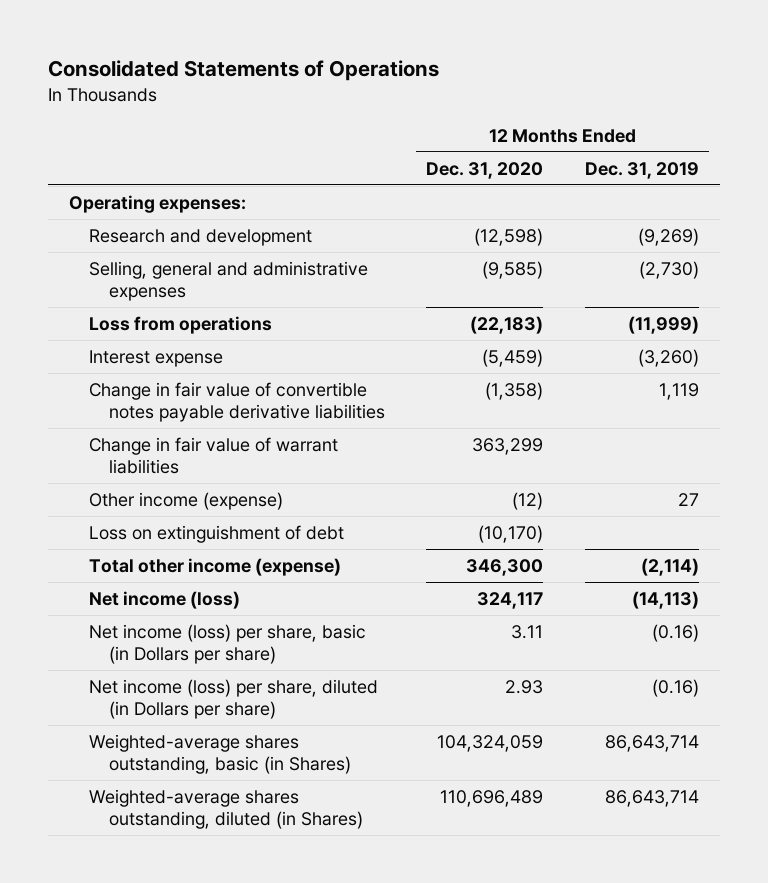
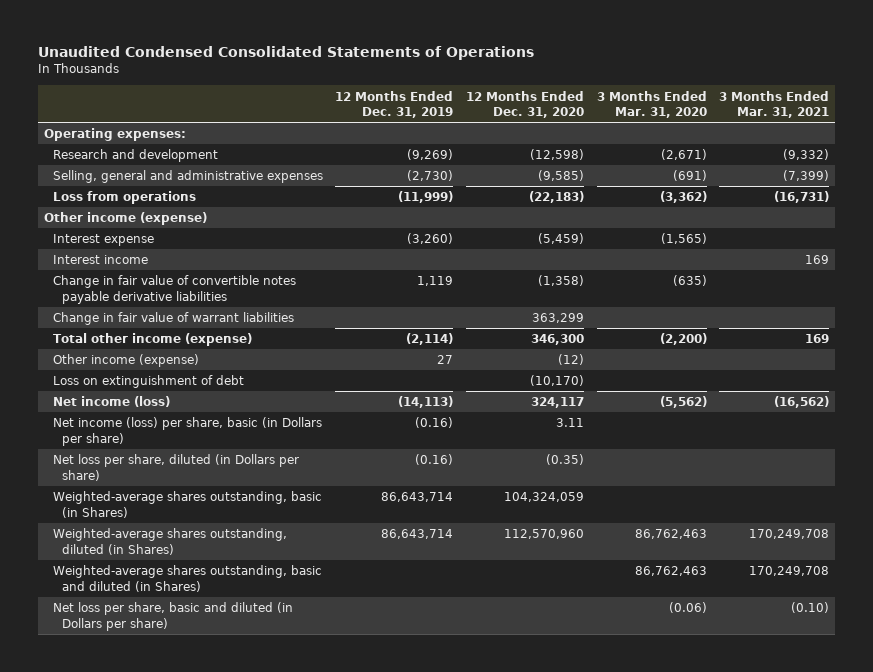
- Consolidated Statements of Operations
+ Unaudited Condensed Consolidated Statements of Operations
- | 12 Months Ended Dec. 31, 2020 | 12 Months Ended Dec. 31, 2019
+ | 12 Months Ended Dec. 31, 2019 | 12 Months Ended Dec. 31, 2020 | 3 Months Ended Mar. 31, 2020 | 3 Months Ended Mar. 31, 2021
+ Other income (expense)
+ Interest income | | | | 169
moved up: Total other income (expense) | (2,114) | 346,300 | (2,200) | 169
- Net income (loss) per share, diluted (in Dollars per share) | 2.93 | (0.16)
+ Net loss per share, diluted (in Dollars per share) | (0.16) | (0.35) | |
- Weighted-average shares outstanding, diluted (in Shares) | 110,696,489 | 86,643,714
+ Weighted-average shares outstanding, diluted (in Shares) | 86,643,714 | 112,570,960 | 86,762,463 | 170,249,708
+ Weighted-average shares outstanding, basic and diluted (in Shares) | | | 86,762,463 | 170,249,708
+ Net loss per share, basic and diluted (in Dollars per share) | | | (0.06) | (0.10)

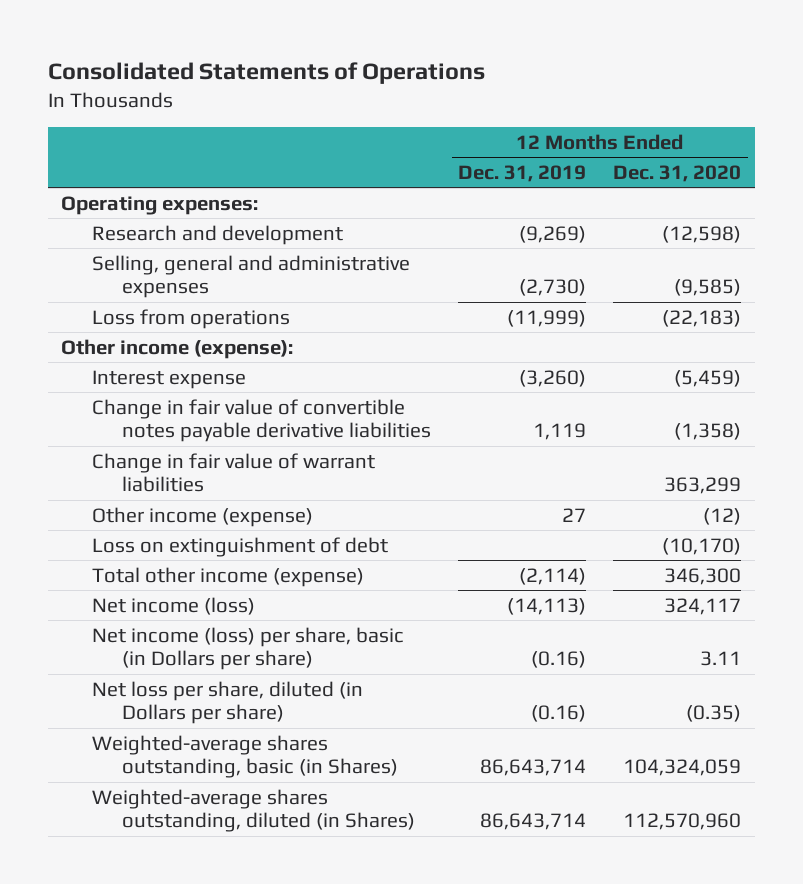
- Unaudited Condensed Consolidated Statements of Operations
+ Consolidated Statements of Operations
- | 12 Months Ended Dec. 31, 2019 | 12 Months Ended Dec. 31, 2020 | 3 Months Ended Mar. 31, 2020 | 3 Months Ended Mar. 31, 2021
+ | 12 Months Ended Dec. 31, 2019 | 12 Months Ended Dec. 31, 2020
- Other income (expense)
+ Other income (expense):
- Interest income | | | | 169
moved down: Total other income (expense) | (2,114) | 346,300
- Weighted-average shares outstanding, basic and diluted (in Shares) | | | 86,762,463 | 170,249,708
- Net loss per share, basic and diluted (in Dollars per share) | | | (0.06) | (0.10)

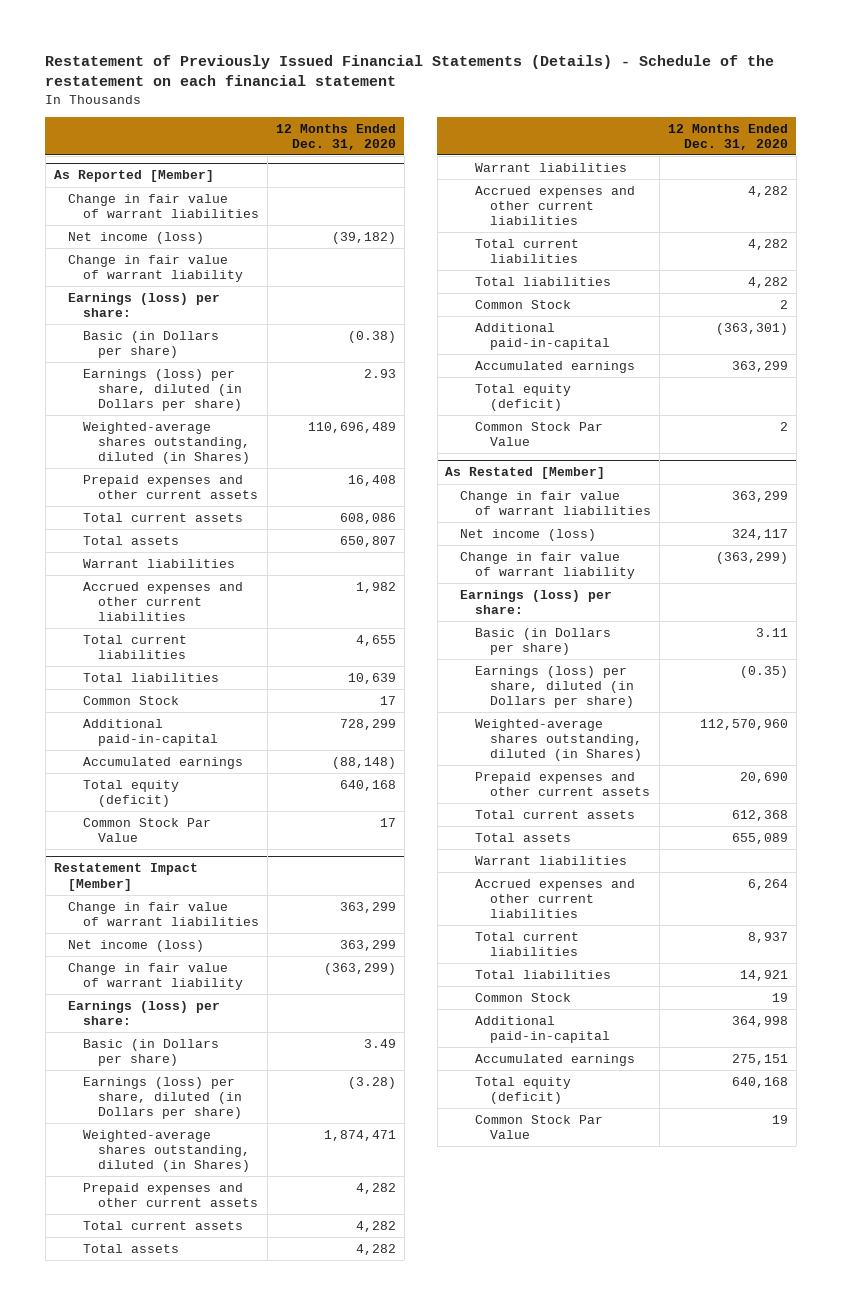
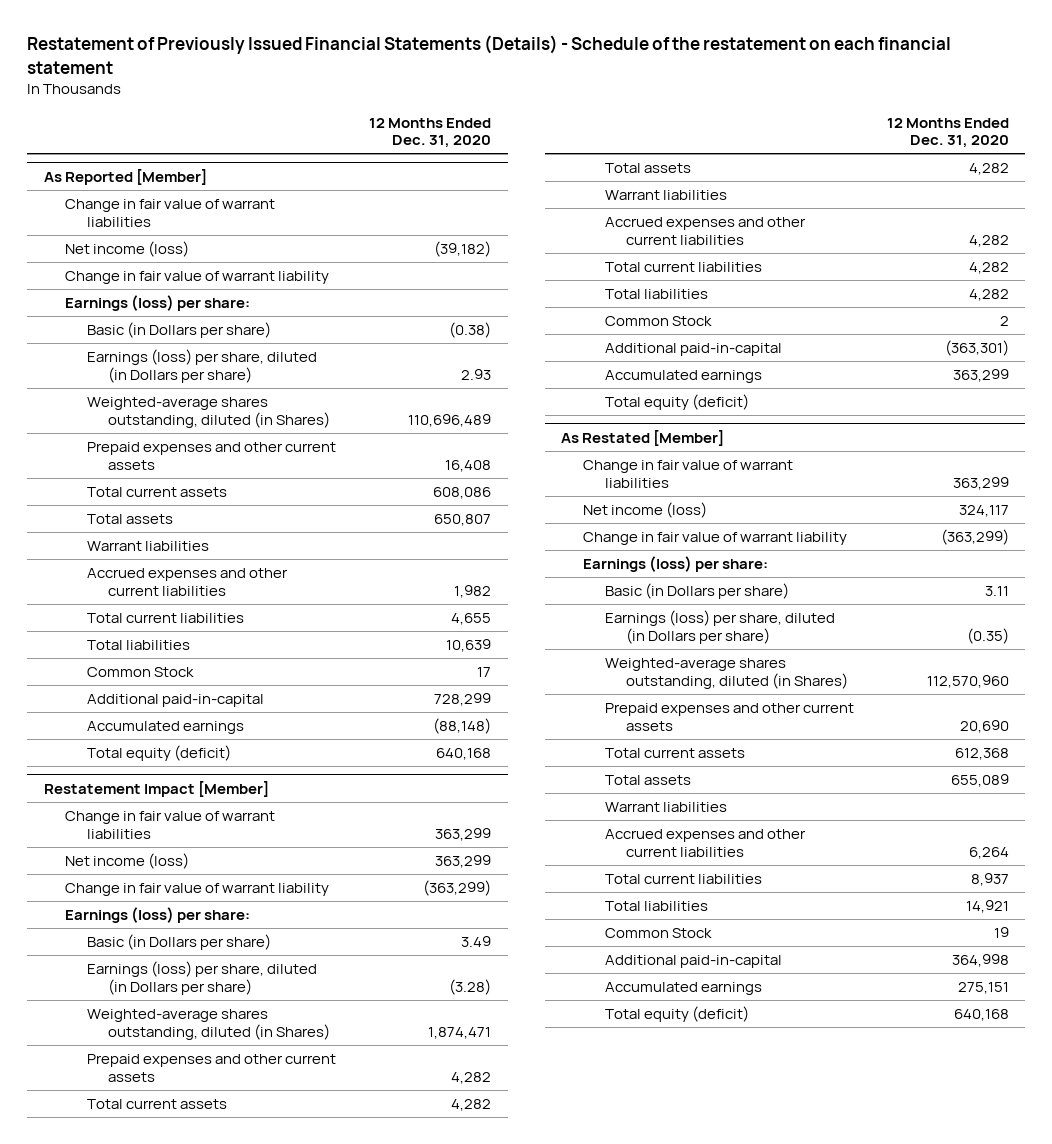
@ As Reported [Member]
- Common Stock Par Value | 17
@ Restatement Impact [Member]
- Common Stock Par Value | 2
@ As Restated [Member]
- Common Stock Par Value | 19

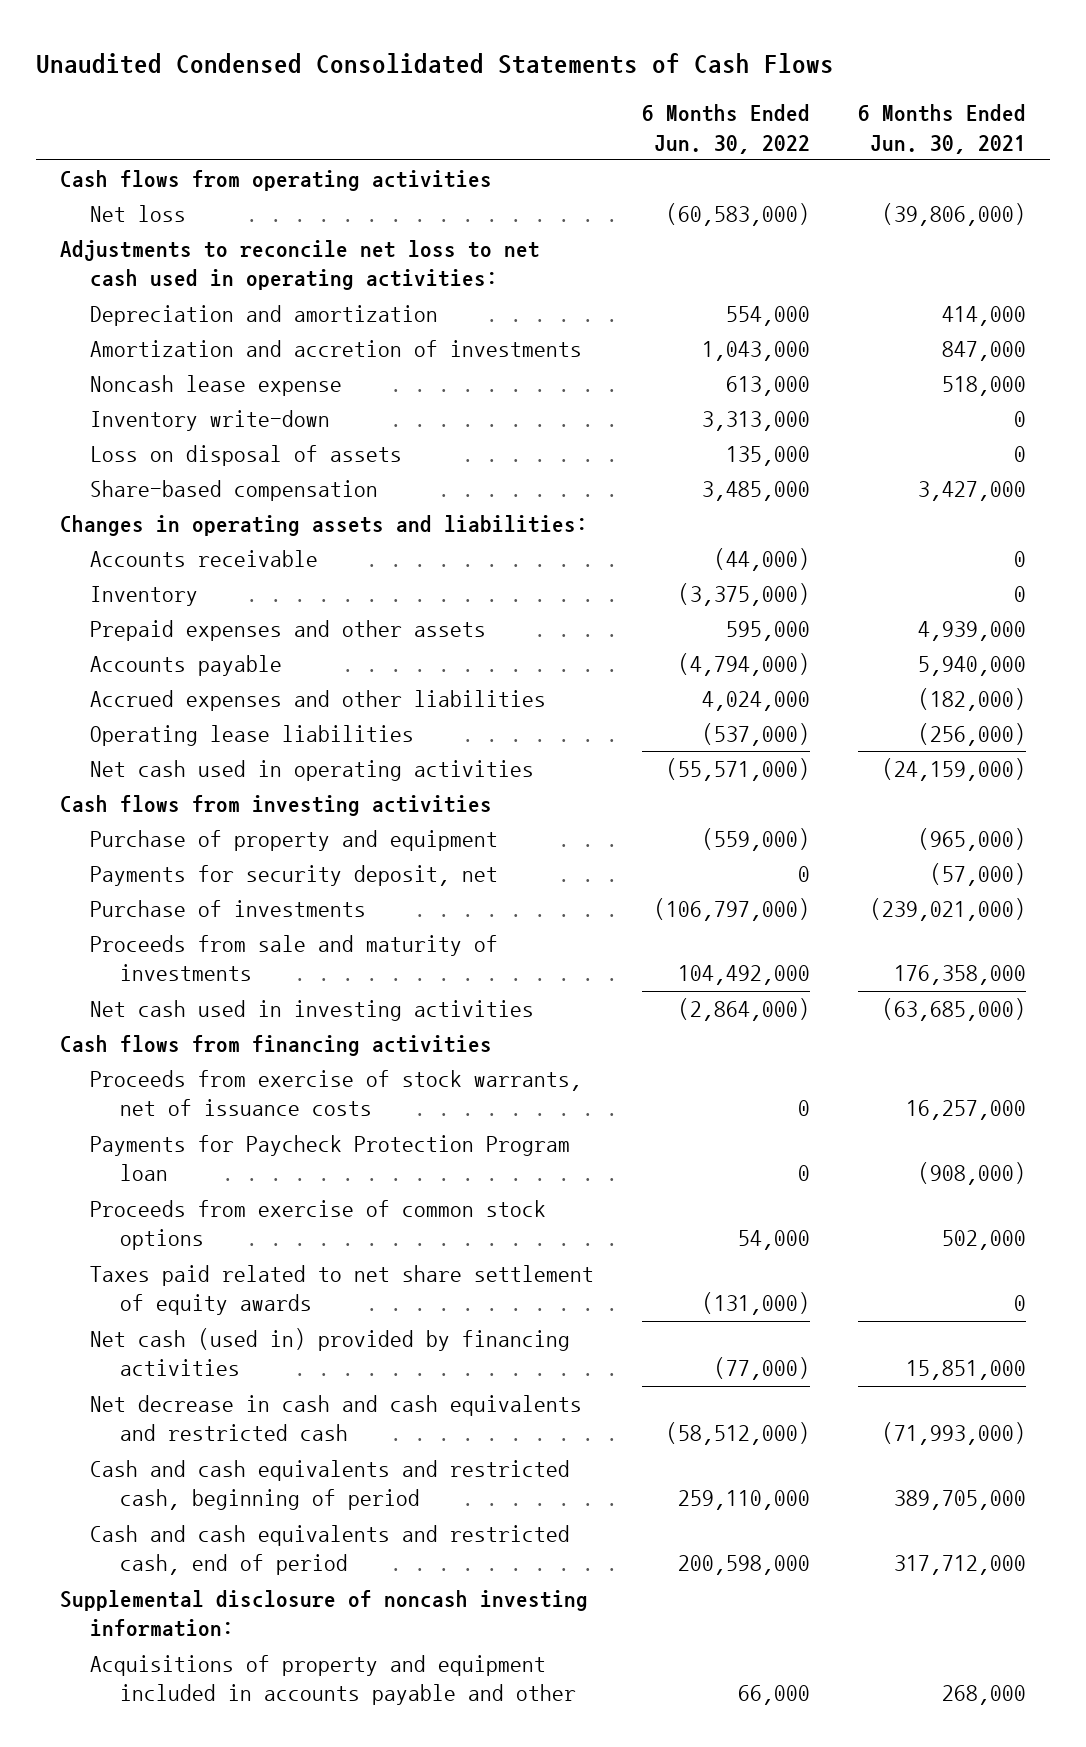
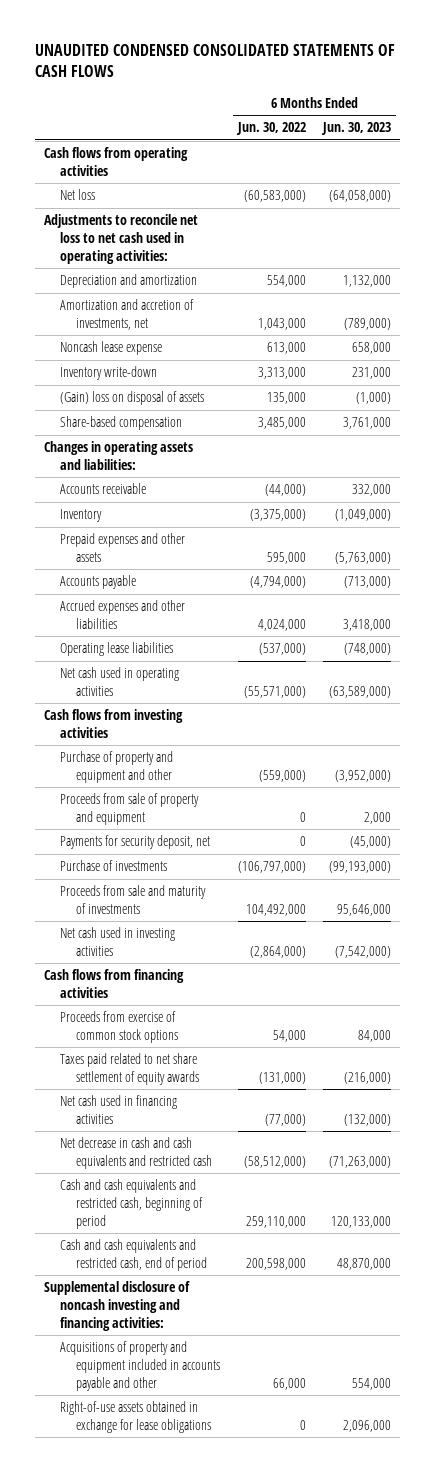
- Unaudited Condensed Consolidated Statements of Cash Flows
+ UNAUDITED CONDENSED CONSOLIDATED STATEMENTS OF CASH FLOWS
- | 6 Months Ended Jun. 30, 2022 | 6 Months Ended Jun. 30, 2021
+ | 6 Months Ended Jun. 30, 2022 | 6 Months Ended Jun. 30, 2023
- Amortization and accretion of investments | 1,043,000 | 847,000
+ Amortization and accretion of investments, net | 1,043,000 | (789,000)
- Loss on disposal of assets | 135,000 | 0
+ (Gain) loss on disposal of assets | 135,000 | (1,000)
- Purchase of property and equipment | (559,000) | (965,000)
+ Purchase of property and equipment and other | (559,000) | (3,952,000)
+ Proceeds from sale of property and equipment | 0 | 2,000
- Proceeds from exercise of stock warrants, net of issuance costs | 0 | 16,257,000
- Payments for Paycheck Protection Program loan | 0 | (908,000)
- Net cash (used in) provided by financing activities | (77,000) | 15,851,000
+ Net cash used in financing activities | (77,000) | (132,000)
- Supplemental disclosure of noncash investing information:
+ Supplemental disclosure of noncash investing and financing activities:
+ Right-of-use assets obtained in exchange for lease obligations | 0 | 2,096,000

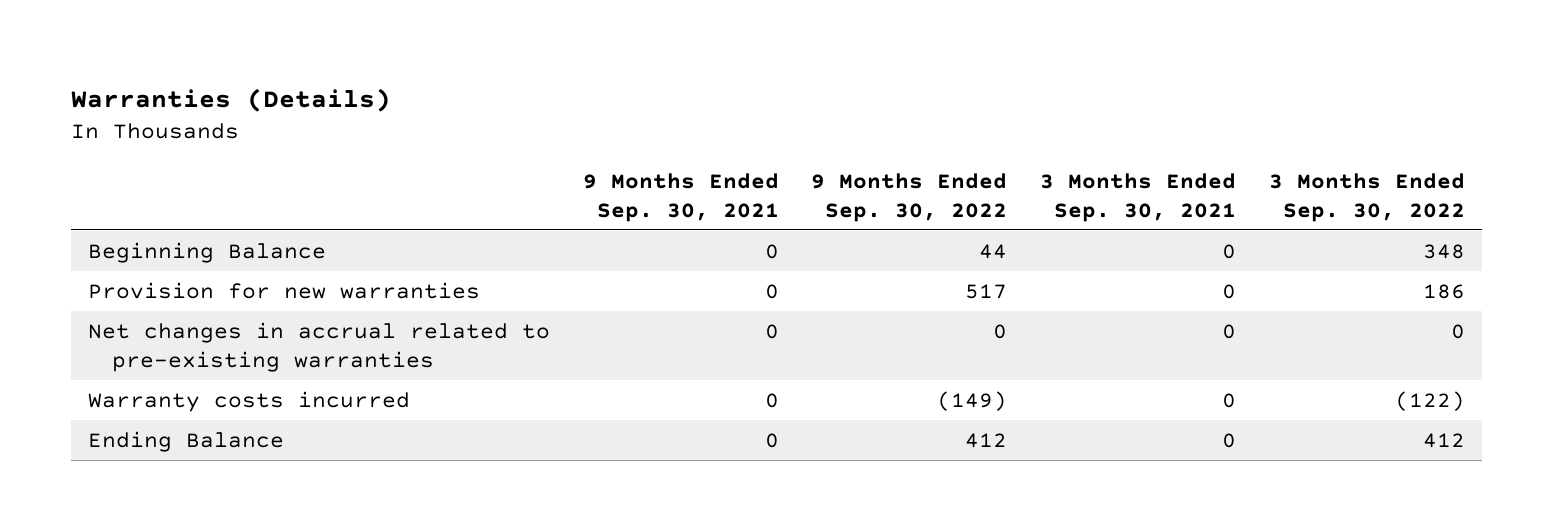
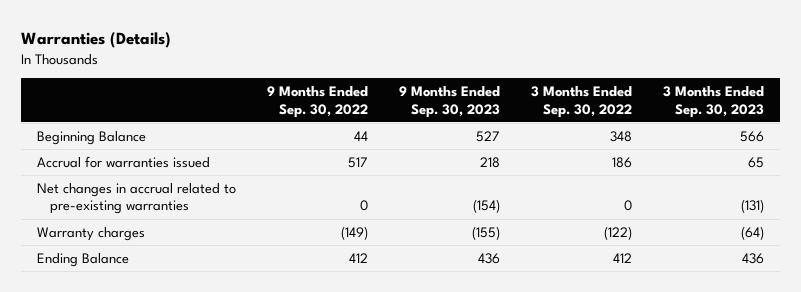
- | 9 Months Ended Sep. 30, 2021 | 9 Months Ended Sep. 30, 2022 | 3 Months Ended Sep. 30, 2021 | 3 Months Ended Sep. 30, 2022
+ | 9 Months Ended Sep. 30, 2022 | 9 Months Ended Sep. 30, 2023 | 3 Months Ended Sep. 30, 2022 | 3 Months Ended Sep. 30, 2023
- Provision for new warranties | 0 | 517 | 0 | 186
+ Accrual for warranties issued | 517 | 218 | 186 | 65
- Warranty costs incurred | 0 | (149) | 0 | (122)
+ Warranty charges | (149) | (155) | (122) | (64)

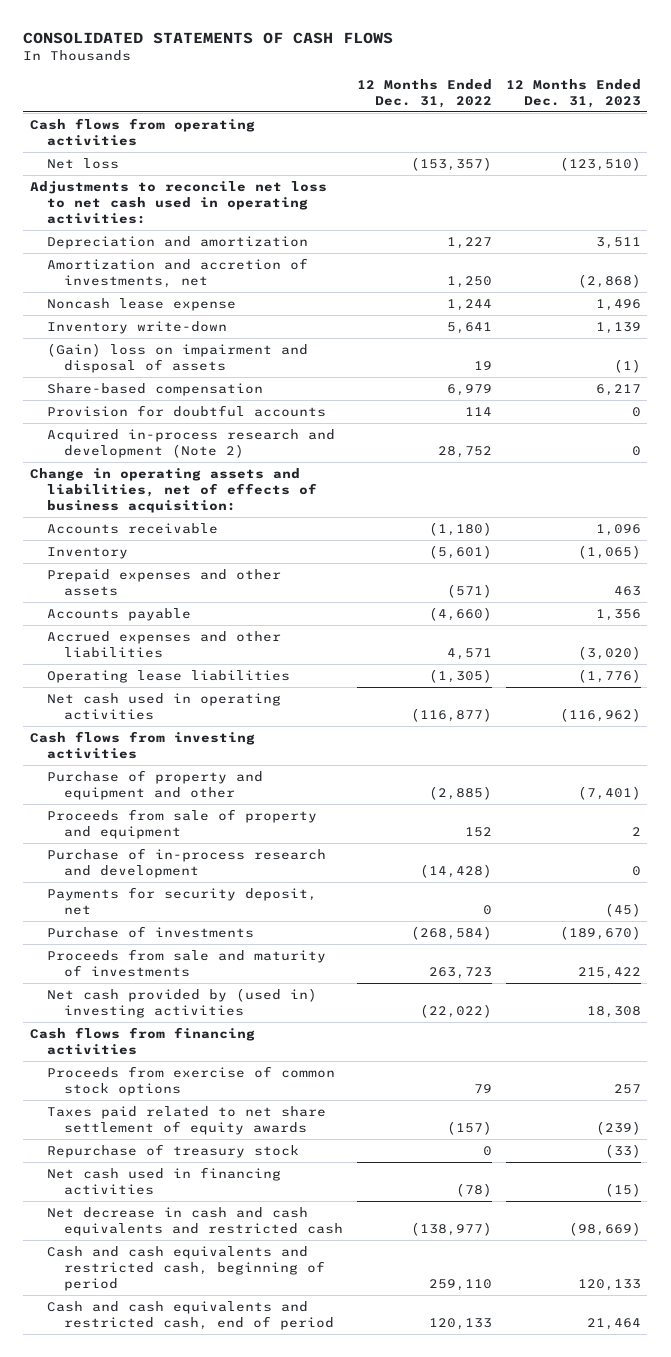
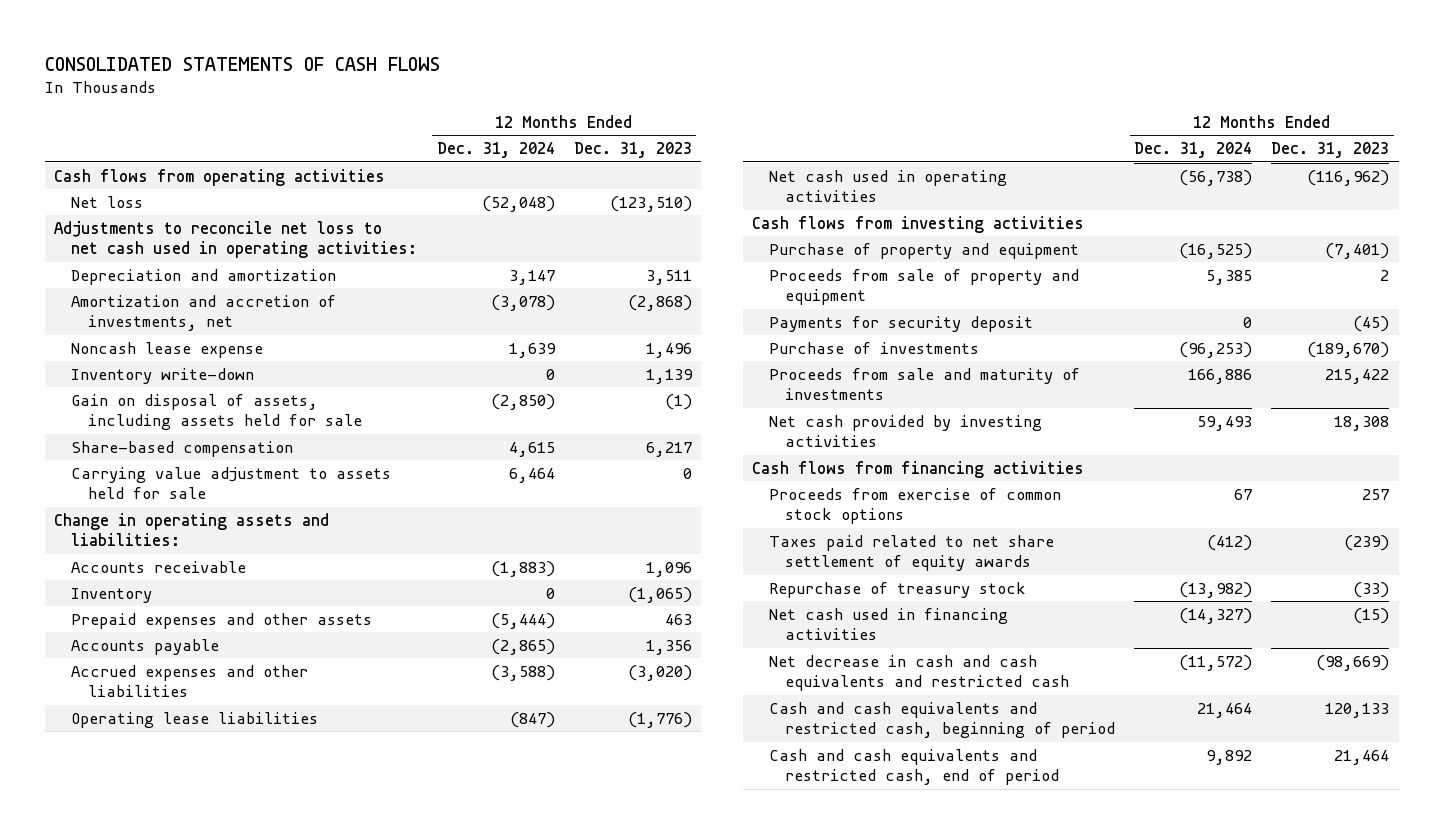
- | 12 Months Ended Dec. 31, 2022 | 12 Months Ended Dec. 31, 2023
+ | 12 Months Ended Dec. 31, 2024 | 12 Months Ended Dec. 31, 2023
- (Gain) loss on impairment and disposal of assets | 19 | (1)
+ Gain on disposal of assets, including assets held for sale | (2,850) | (1)
- Provision for doubtful accounts | 114 | 0
- Acquired in-process research and development (Note 2) | 28,752 | 0
- Change in operating assets and liabilities, net of effects of business acquisition:
+ Carrying value adjustment to assets held for sale | 6,464 | 0
+ Change in operating assets and liabilities:
- Purchase of property and equipment and other | (2,885) | (7,401)
+ Purchase of property and equipment | (16,525) | (7,401)
- Purchase of in-process research and development | (14,428) | 0
- Payments for security deposit, net | 0 | (45)
+ Payments for security deposit | 0 | (45)
- Net cash provided by (used in) investing activities | (22,022) | 18,308
+ Net cash provided by investing activities | 59,493 | 18,308

